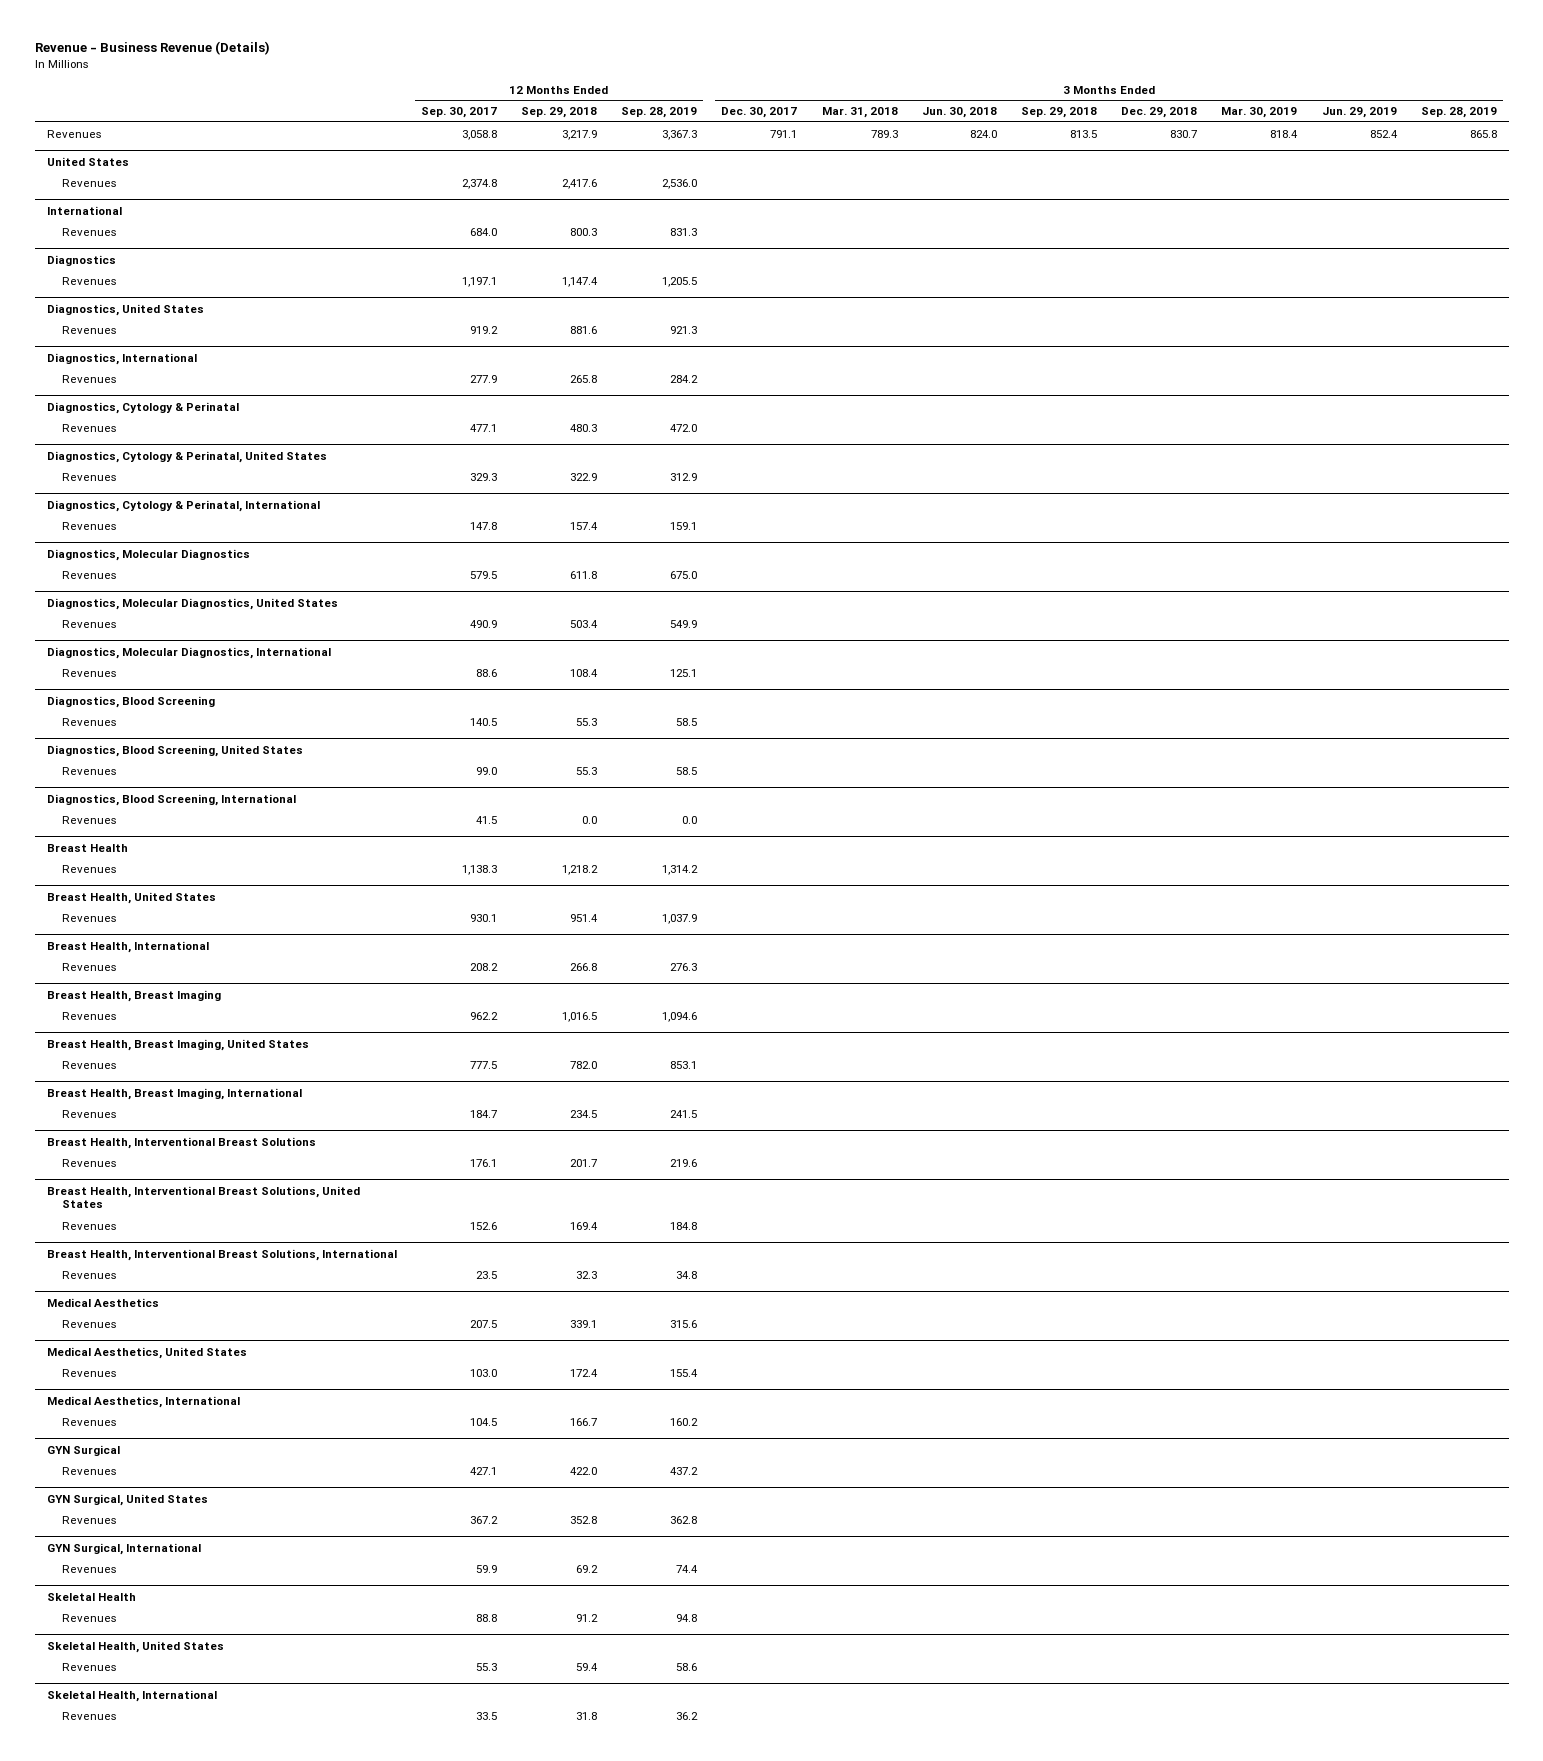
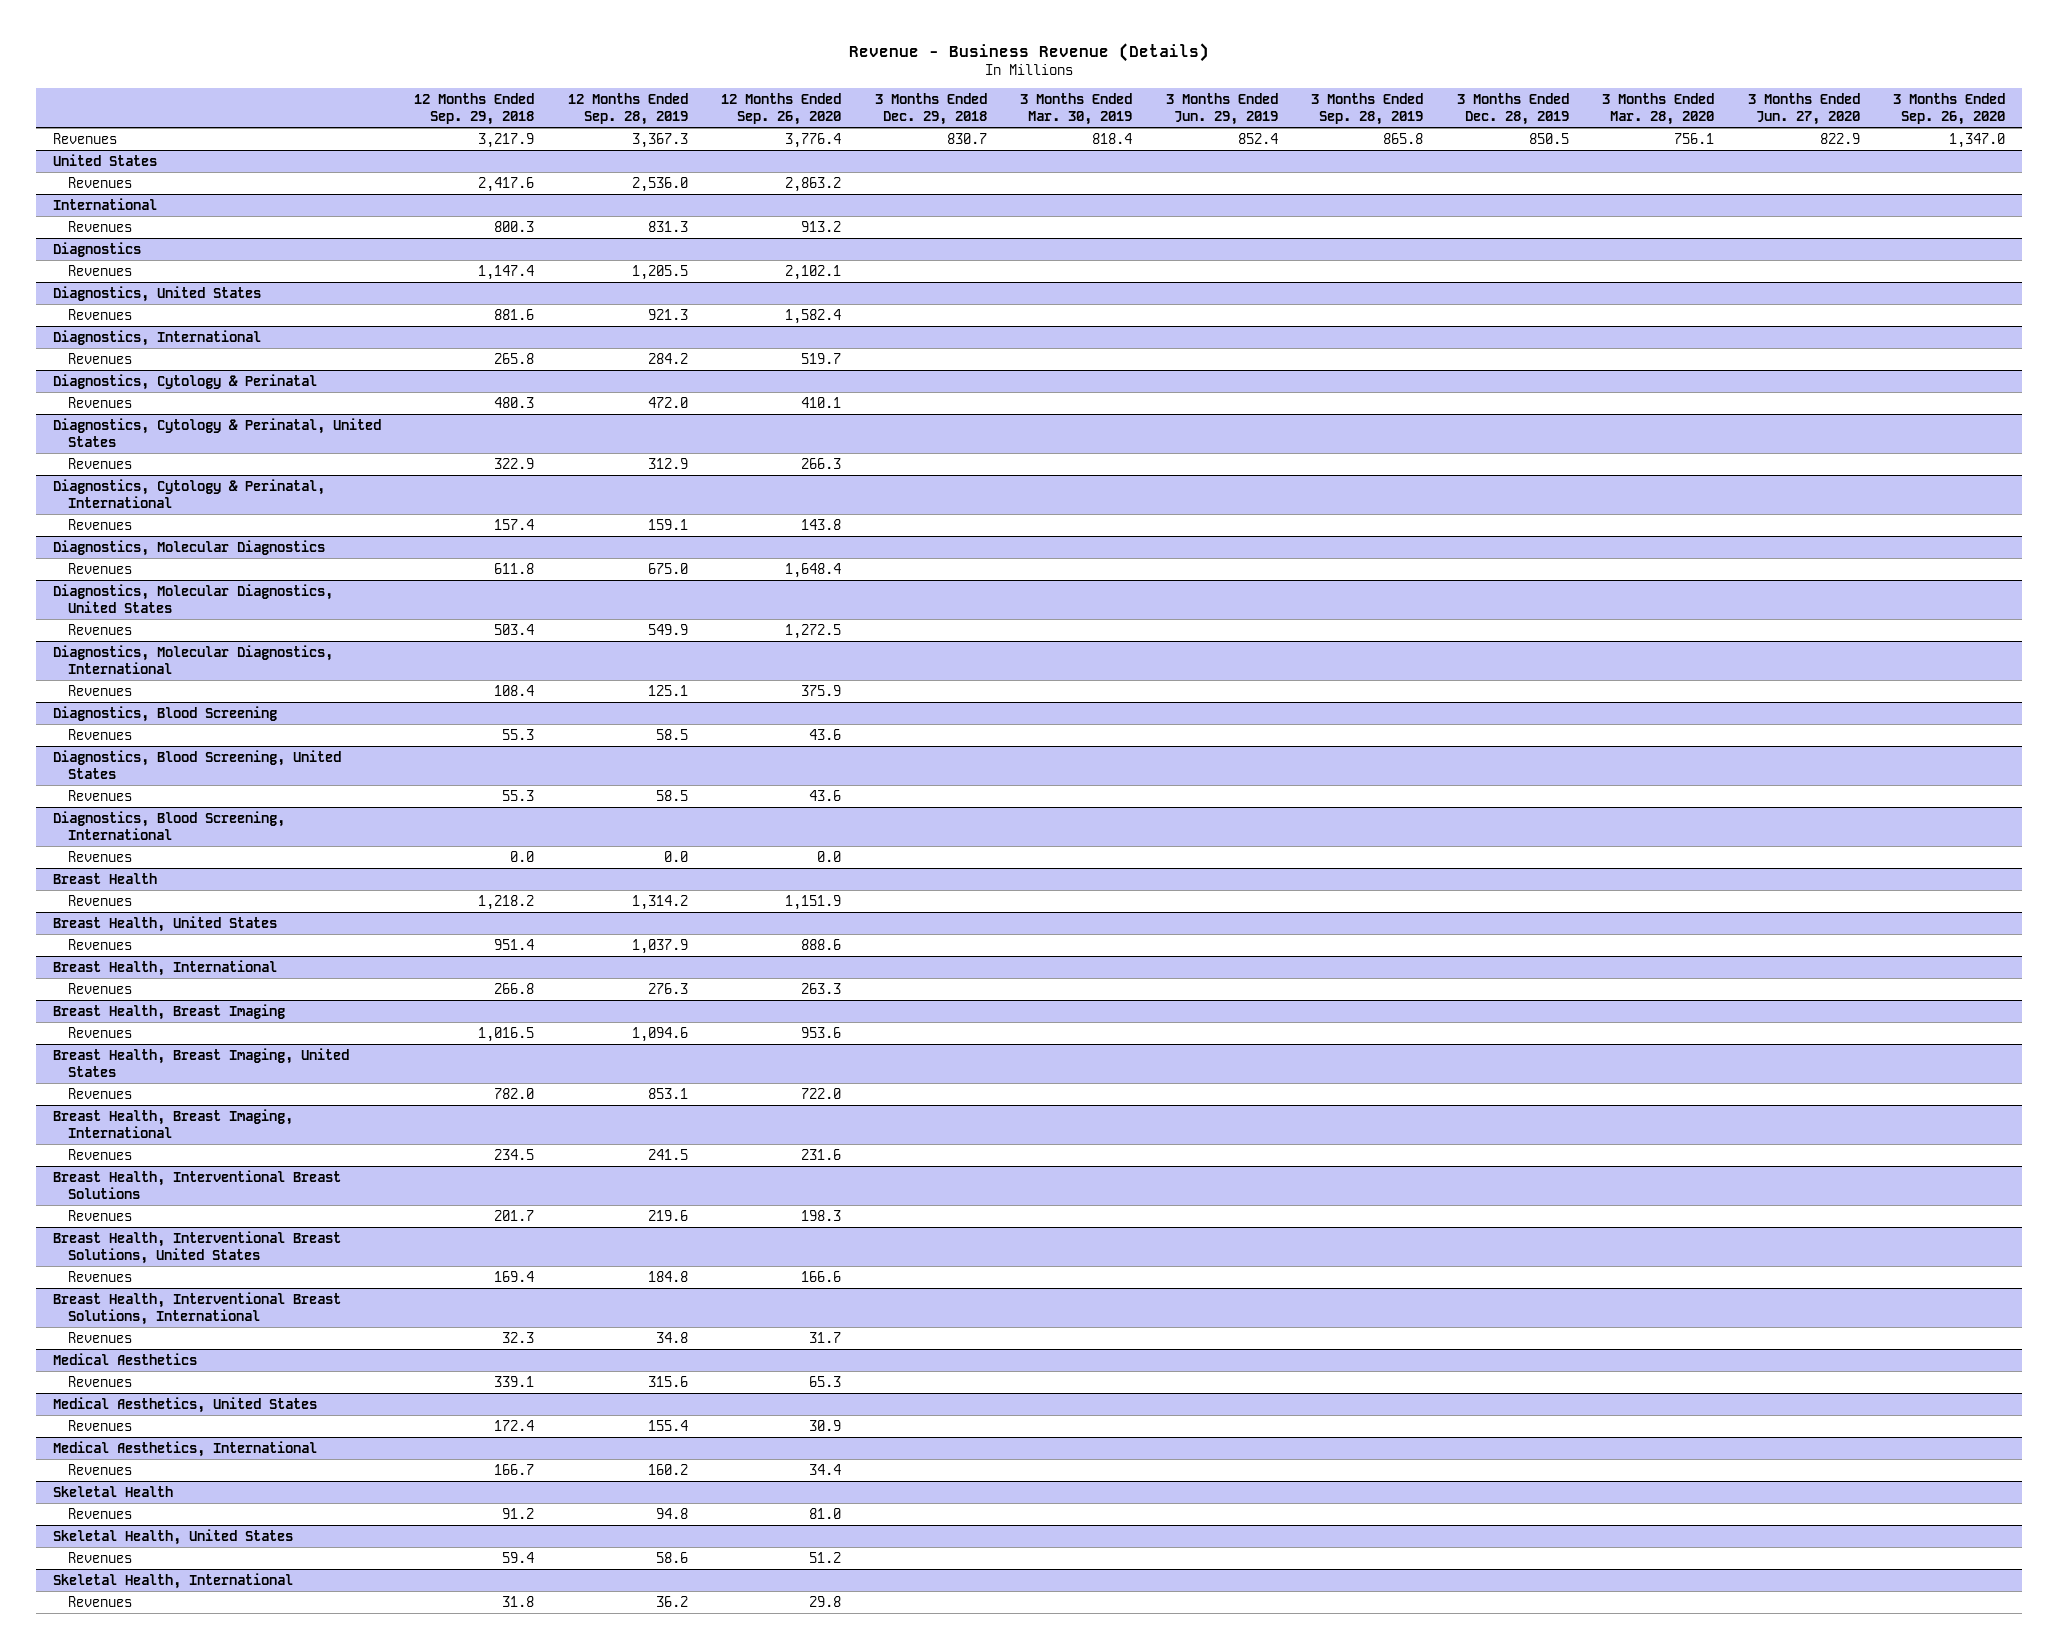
- | 12 Months Ended Sep. 30, 2017 | 12 Months Ended Sep. 29, 2018 | 12 Months Ended Sep. 28, 2019 | 3 Months Ended Dec. 30, 2017 | 3 Months Ended Mar. 31, 2018 | 3 Months Ended Jun. 30, 2018 | 3 Months Ended Sep. 29, 2018 | 3 Months Ended Dec. 29, 2018 | 3 Months Ended Mar. 30, 2019 | 3 Months Ended Jun. 29, 2019 | 3 Months Ended Sep. 28, 2019
+ | 12 Months Ended Sep. 29, 2018 | 12 Months Ended Sep. 28, 2019 | 12 Months Ended Sep. 26, 2020 | 3 Months Ended Dec. 29, 2018 | 3 Months Ended Mar. 30, 2019 | 3 Months Ended Jun. 29, 2019 | 3 Months Ended Sep. 28, 2019 | 3 Months Ended Dec. 28, 2019 | 3 Months Ended Mar. 28, 2020 | 3 Months Ended Jun. 27, 2020 | 3 Months Ended Sep. 26, 2020
- GYN Surgical
- Revenues | 427.1 | 422.0 | 437.2 | | | | | | | |
- GYN Surgical, United States
- Revenues | 367.2 | 352.8 | 362.8 | | | | | | | |
- GYN Surgical, International
- Revenues | 59.9 | 69.2 | 74.4 | | | | | | | |

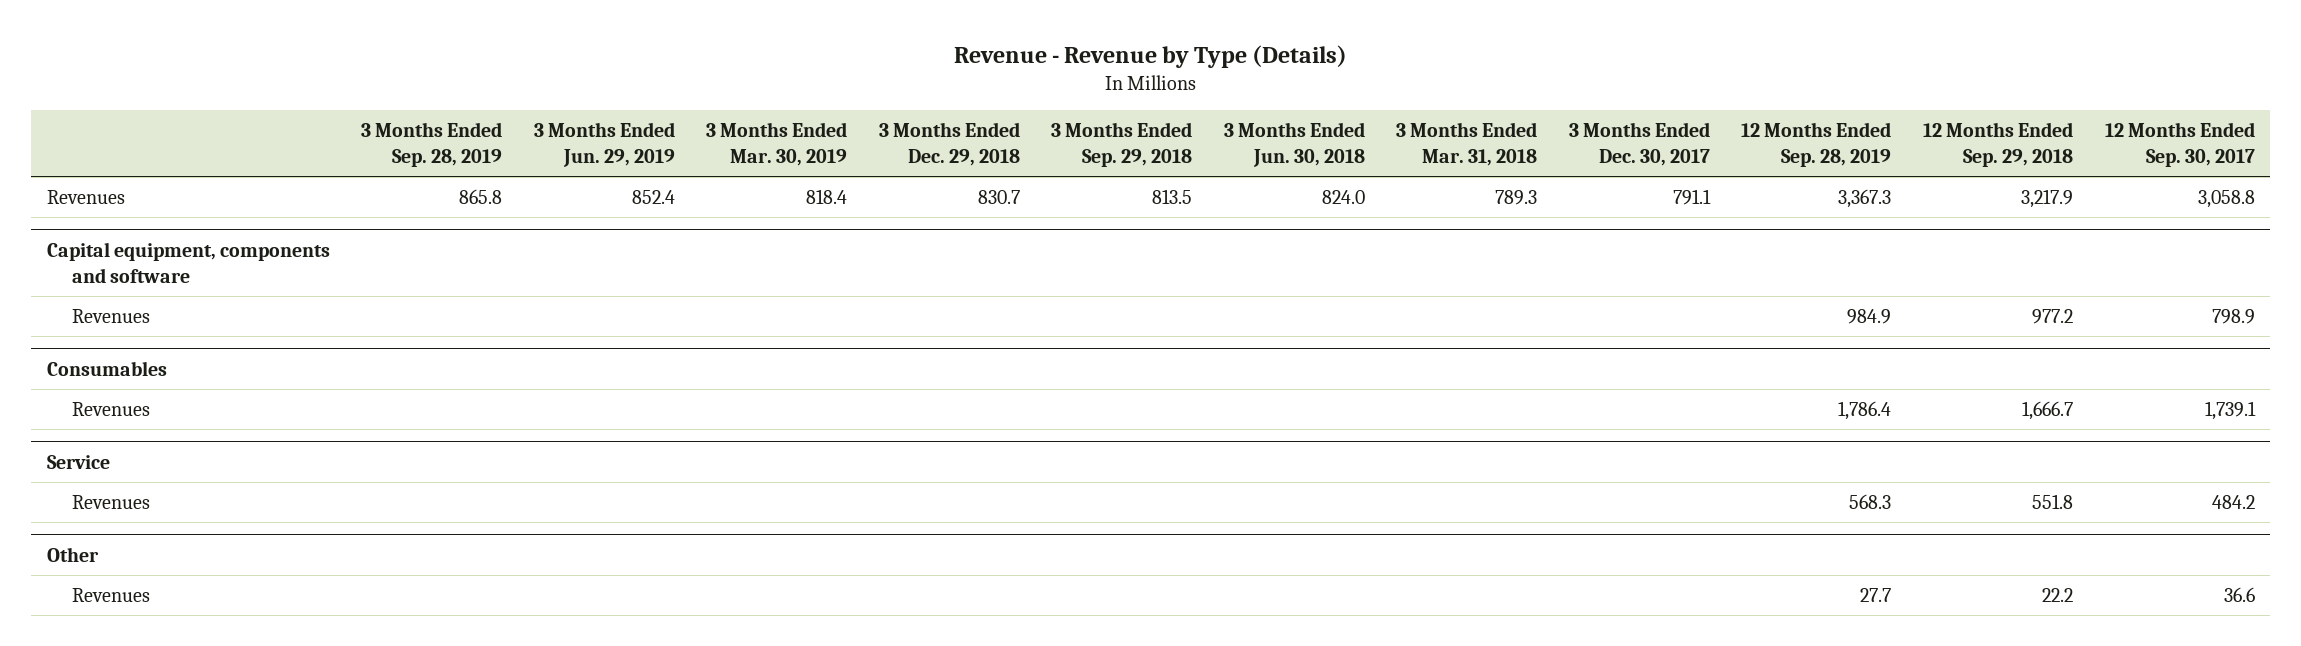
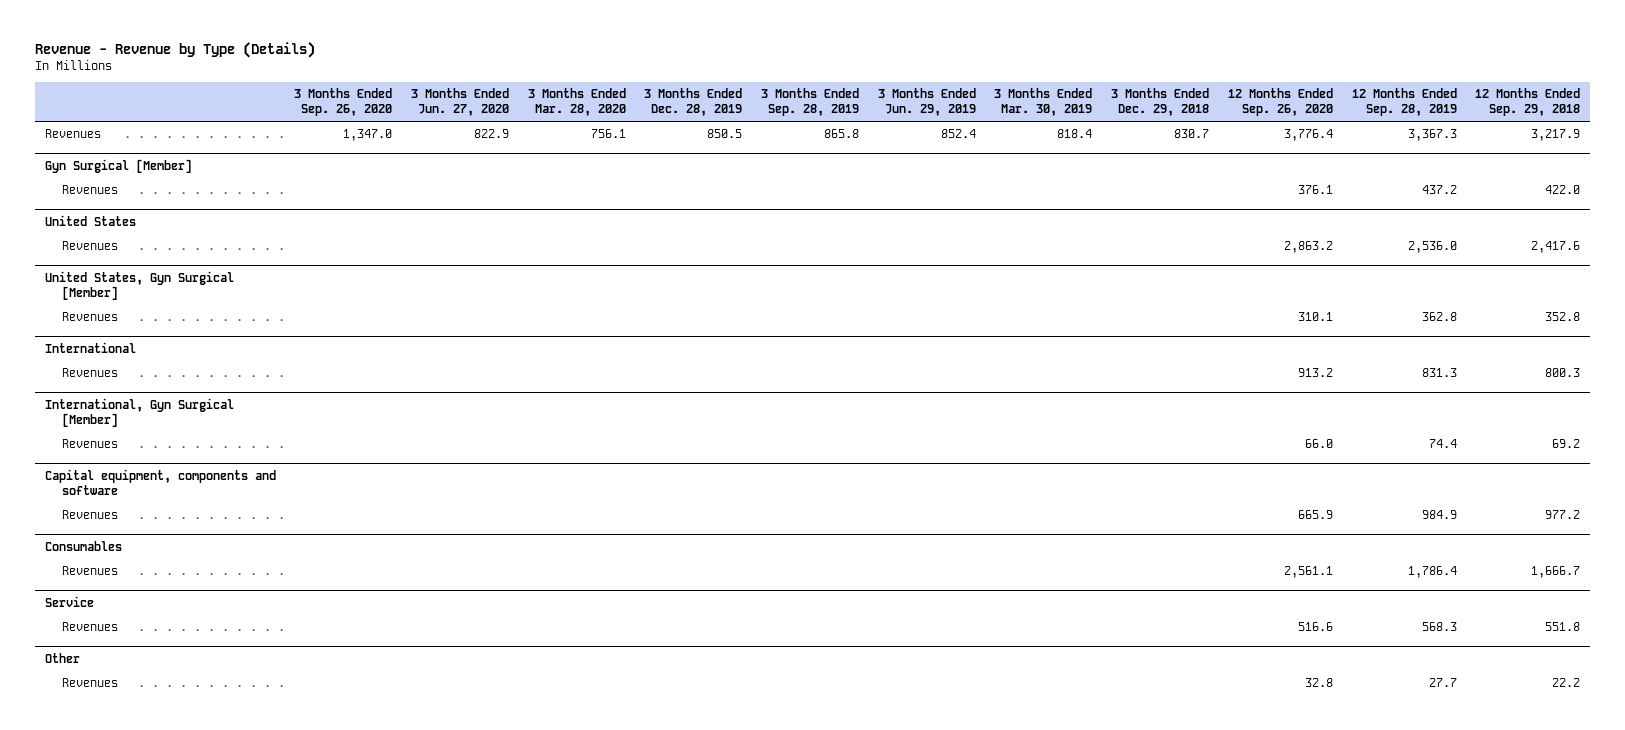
- | 3 Months Ended Sep. 28, 2019 | 3 Months Ended Jun. 29, 2019 | 3 Months Ended Mar. 30, 2019 | 3 Months Ended Dec. 29, 2018 | 3 Months Ended Sep. 29, 2018 | 3 Months Ended Jun. 30, 2018 | 3 Months Ended Mar. 31, 2018 | 3 Months Ended Dec. 30, 2017 | 12 Months Ended Sep. 28, 2019 | 12 Months Ended Sep. 29, 2018 | 12 Months Ended Sep. 30, 2017
+ | 3 Months Ended Sep. 26, 2020 | 3 Months Ended Jun. 27, 2020 | 3 Months Ended Mar. 28, 2020 | 3 Months Ended Dec. 28, 2019 | 3 Months Ended Sep. 28, 2019 | 3 Months Ended Jun. 29, 2019 | 3 Months Ended Mar. 30, 2019 | 3 Months Ended Dec. 29, 2018 | 12 Months Ended Sep. 26, 2020 | 12 Months Ended Sep. 28, 2019 | 12 Months Ended Sep. 29, 2018
+ Gyn Surgical [Member]
+ Revenues | | | | | | | | | 376.1 | 437.2 | 422.0
+ United States
+ Revenues | | | | | | | | | 2,863.2 | 2,536.0 | 2,417.6
+ United States, Gyn Surgical [Member]
+ Revenues | | | | | | | | | 310.1 | 362.8 | 352.8
+ International
+ Revenues | | | | | | | | | 913.2 | 831.3 | 800.3
+ International, Gyn Surgical [Member]
+ Revenues | | | | | | | | | 66.0 | 74.4 | 69.2

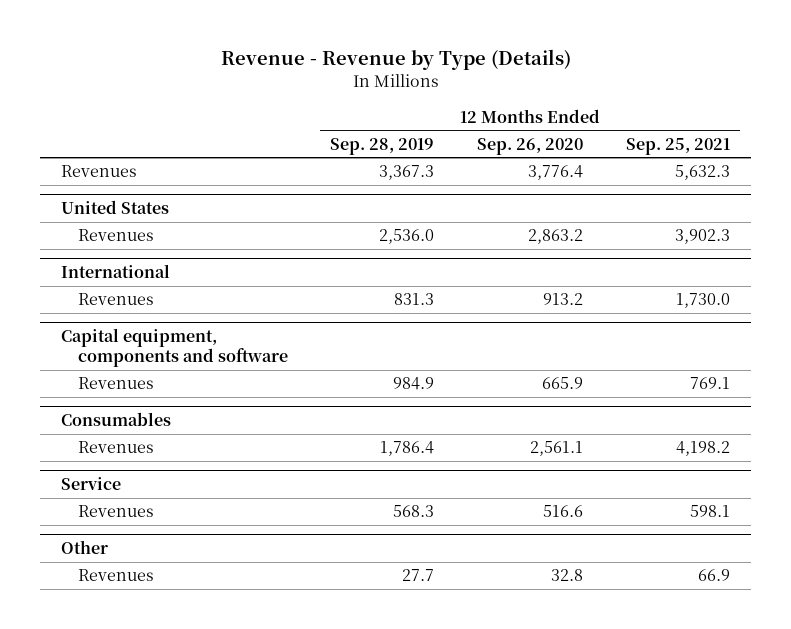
- | 3 Months Ended Sep. 26, 2020 | 3 Months Ended Jun. 27, 2020 | 3 Months Ended Mar. 28, 2020 | 3 Months Ended Dec. 28, 2019 | 3 Months Ended Sep. 28, 2019 | 3 Months Ended Jun. 29, 2019 | 3 Months Ended Mar. 30, 2019 | 3 Months Ended Dec. 29, 2018 | 12 Months Ended Sep. 26, 2020 | 12 Months Ended Sep. 28, 2019 | 12 Months Ended Sep. 29, 2018
+ | 12 Months Ended Sep. 28, 2019 | 12 Months Ended Sep. 26, 2020 | 12 Months Ended Sep. 25, 2021
- Gyn Surgical [Member]
- Revenues | | | | | | | | | 376.1 | 437.2 | 422.0
- United States, Gyn Surgical [Member]
- Revenues | | | | | | | | | 310.1 | 362.8 | 352.8
- International, Gyn Surgical [Member]
- Revenues | | | | | | | | | 66.0 | 74.4 | 69.2

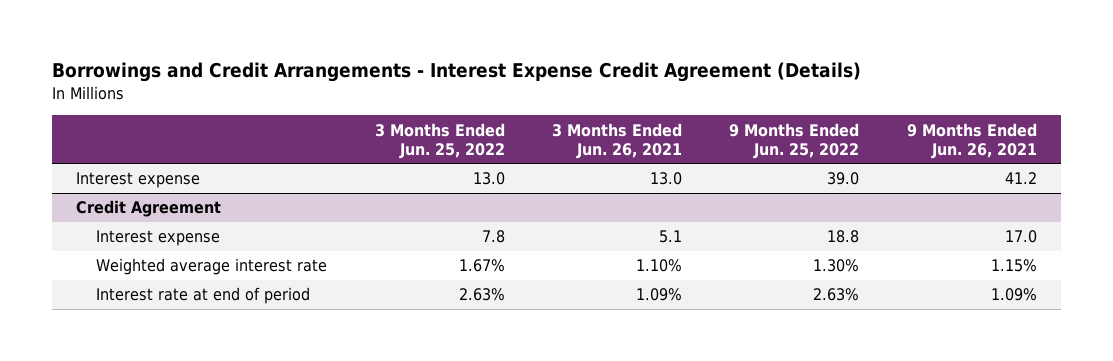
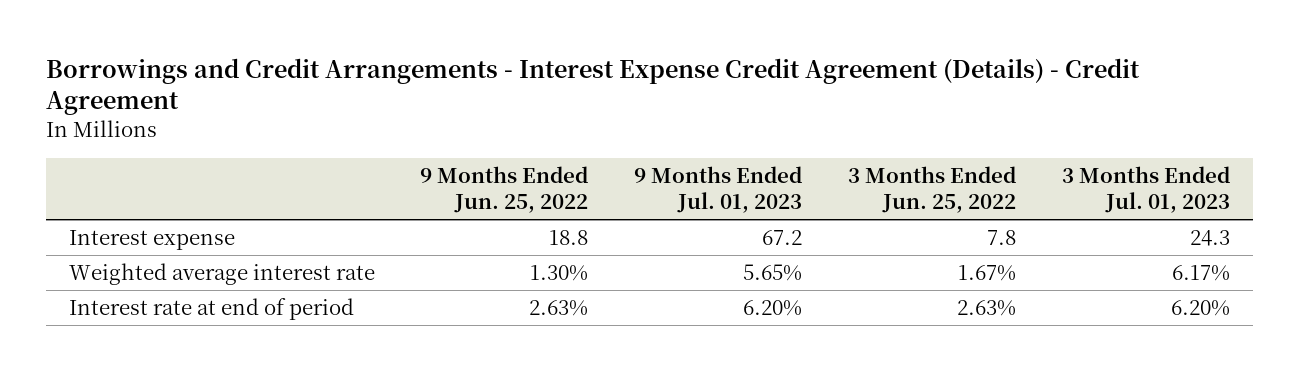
- Borrowings and Credit Arrangements - Interest Expense Credit Agreement (Details)
+ Borrowings and Credit Arrangements - Interest Expense Credit Agreement (Details) - Credit Agreement
- | 3 Months Ended Jun. 25, 2022 | 3 Months Ended Jun. 26, 2021 | 9 Months Ended Jun. 25, 2022 | 9 Months Ended Jun. 26, 2021
+ | 9 Months Ended Jun. 25, 2022 | 9 Months Ended Jul. 01, 2023 | 3 Months Ended Jun. 25, 2022 | 3 Months Ended Jul. 01, 2023
- Interest expense | 13.0 | 13.0 | 39.0 | 41.2
- Credit Agreement

